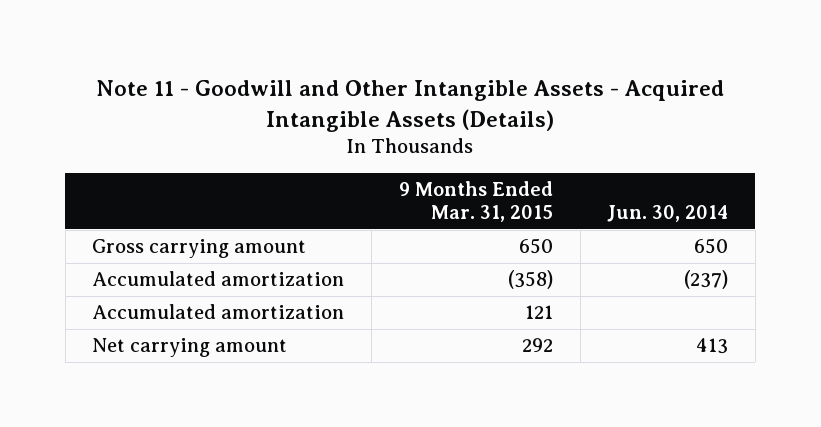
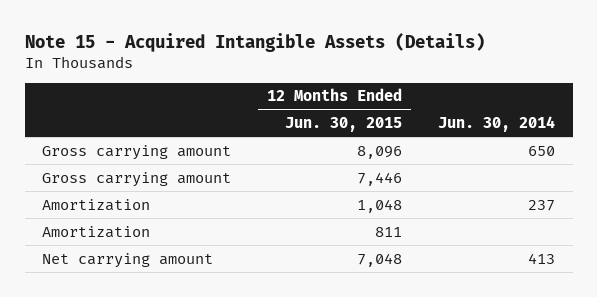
- Note 11 - Goodwill and Other Intangible Assets - Acquired Intangible Assets (Details)
+ Note 15 - Acquired Intangible Assets (Details)
- | 9 Months Ended Mar. 31, 2015 | Jun. 30, 2014
+ | 12 Months Ended Jun. 30, 2015 | Jun. 30, 2014
- Accumulated amortization | (358) | (237)
- Accumulated amortization | 121 |
+ Gross carrying amount | 7,446 |
+ Amortization | 1,048 | 237
+ Amortization | 811 |

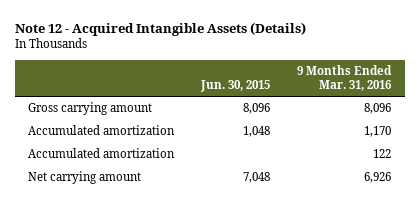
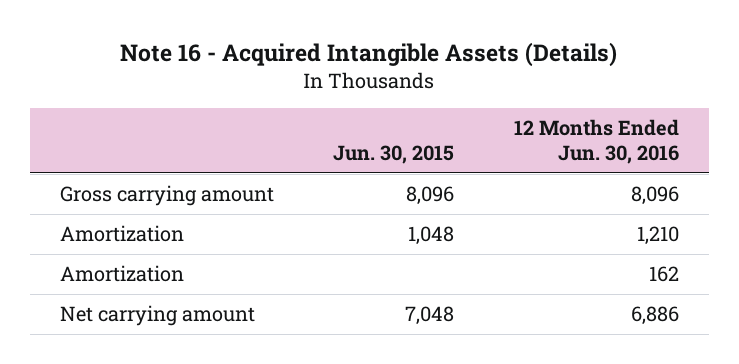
- Note 12 - Acquired Intangible Assets (Details)
+ Note 16 - Acquired Intangible Assets (Details)
- | Jun. 30, 2015 | 9 Months Ended Mar. 31, 2016
+ | Jun. 30, 2015 | 12 Months Ended Jun. 30, 2016
- Accumulated amortization | 1,048 | 1,170
- Accumulated amortization | | 122
+ Amortization | 1,048 | 1,210
+ Amortization | | 162

